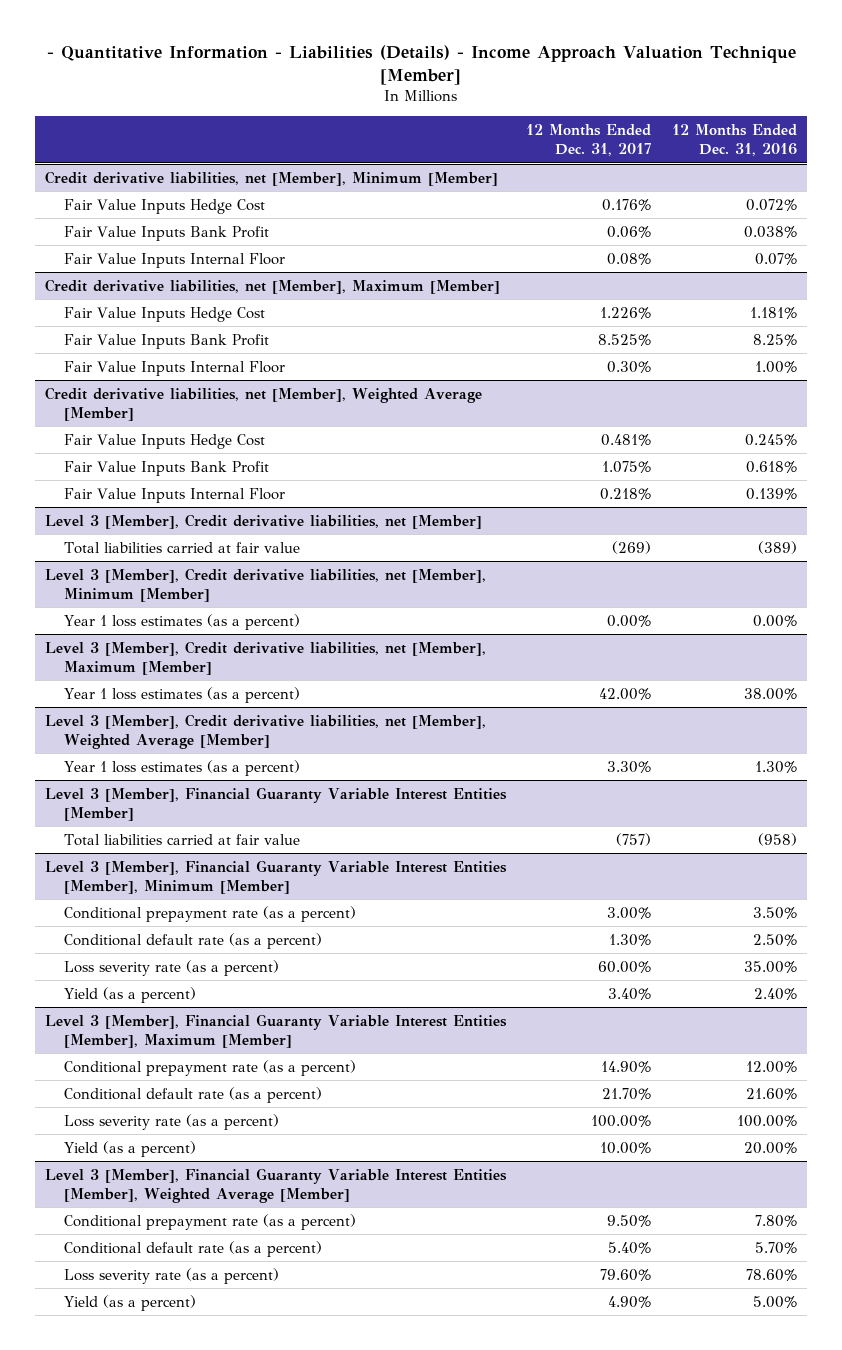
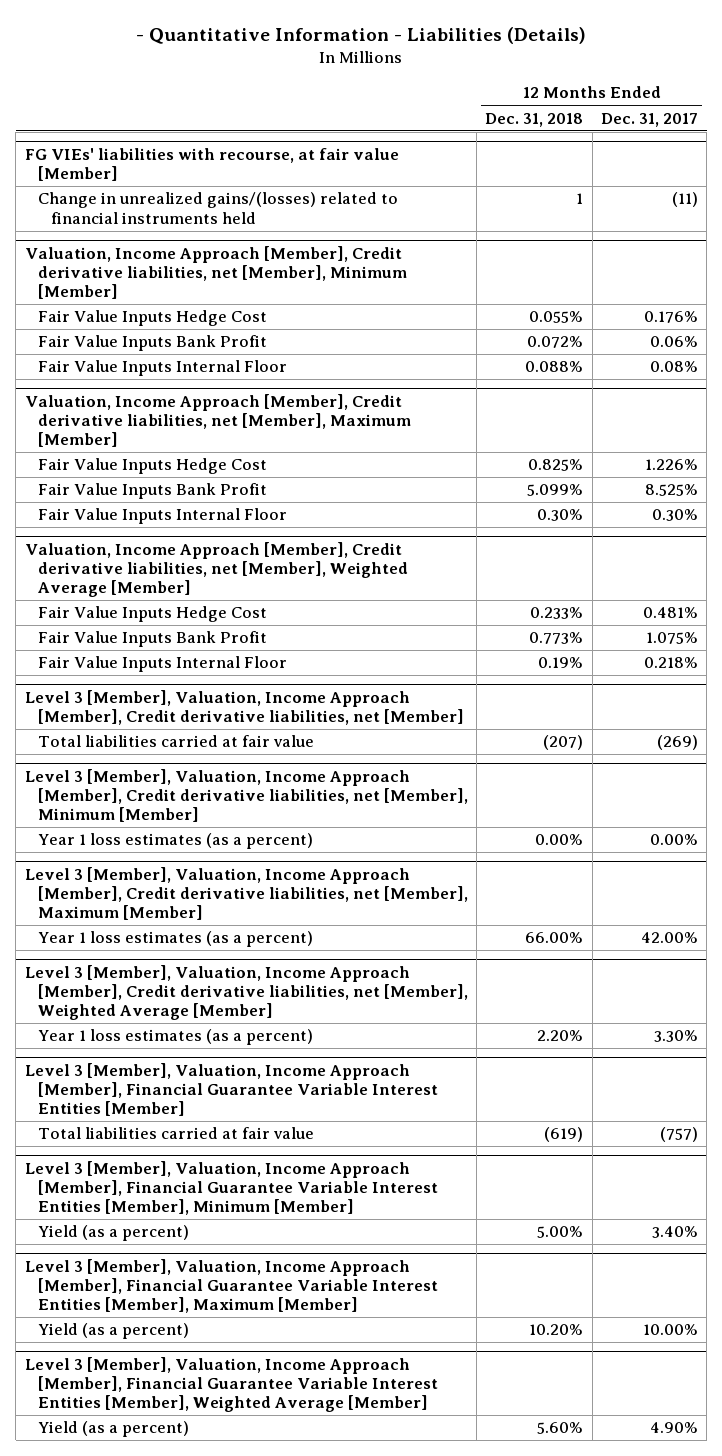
- - Quantitative Information - Liabilities (Details) - Income Approach Valuation Technique [Member]
+ - Quantitative Information - Liabilities (Details)
- | 12 Months Ended Dec. 31, 2017 | 12 Months Ended Dec. 31, 2016
+ | 12 Months Ended Dec. 31, 2018 | 12 Months Ended Dec. 31, 2017
- Credit derivative liabilities, net [Member], Minimum [Member]
+ FG VIEs' liabilities with recourse, at fair value [Member]
+ Change in unrealized gains/(losses) related to financial instruments held | 1 | (11)
+ Valuation, Income Approach [Member], Credit derivative liabilities, net [Member], Minimum [Member]
- Credit derivative liabilities, net [Member], Maximum [Member]
+ Valuation, Income Approach [Member], Credit derivative liabilities, net [Member], Maximum [Member]
- Credit derivative liabilities, net [Member], Weighted Average [Member]
+ Valuation, Income Approach [Member], Credit derivative liabilities, net [Member], Weighted Average [Member]
- Level 3 [Member], Credit derivative liabilities, net [Member]
+ Level 3 [Member], Valuation, Income Approach [Member], Credit derivative liabilities, net [Member]
- Level 3 [Member], Credit derivative liabilities, net [Member], Minimum [Member]
+ Level 3 [Member], Valuation, Income Approach [Member], Credit derivative liabilities, net [Member], Minimum [Member]
- Level 3 [Member], Credit derivative liabilities, net [Member], Maximum [Member]
+ Level 3 [Member], Valuation, Income Approach [Member], Credit derivative liabilities, net [Member], Maximum [Member]
- Level 3 [Member], Credit derivative liabilities, net [Member], Weighted Average [Member]
+ Level 3 [Member], Valuation, Income Approach [Member], Credit derivative liabilities, net [Member], Weighted Average [Member]
- Level 3 [Member], Financial Guaranty Variable Interest Entities [Member]
+ Level 3 [Member], Valuation, Income Approach [Member], Financial Guarantee Variable Interest Entities [Member]
- Level 3 [Member], Financial Guaranty Variable Interest Entities [Member], Minimum [Member]
- Conditional prepayment rate (as a percent) | 3.00% | 3.50%
- Conditional default rate (as a percent) | 1.30% | 2.50%
- Loss severity rate (as a percent) | 60.00% | 35.00%
+ Level 3 [Member], Valuation, Income Approach [Member], Financial Guarantee Variable Interest Entities [Member], Minimum [Member]
- Level 3 [Member], Financial Guaranty Variable Interest Entities [Member], Maximum [Member]
- Conditional prepayment rate (as a percent) | 14.90% | 12.00%
- Conditional default rate (as a percent) | 21.70% | 21.60%
- Loss severity rate (as a percent) | 100.00% | 100.00%
+ Level 3 [Member], Valuation, Income Approach [Member], Financial Guarantee Variable Interest Entities [Member], Maximum [Member]
- Level 3 [Member], Financial Guaranty Variable Interest Entities [Member], Weighted Average [Member]
- Conditional prepayment rate (as a percent) | 9.50% | 7.80%
- Conditional default rate (as a percent) | 5.40% | 5.70%
- Loss severity rate (as a percent) | 79.60% | 78.60%
+ Level 3 [Member], Valuation, Income Approach [Member], Financial Guarantee Variable Interest Entities [Member], Weighted Average [Member]

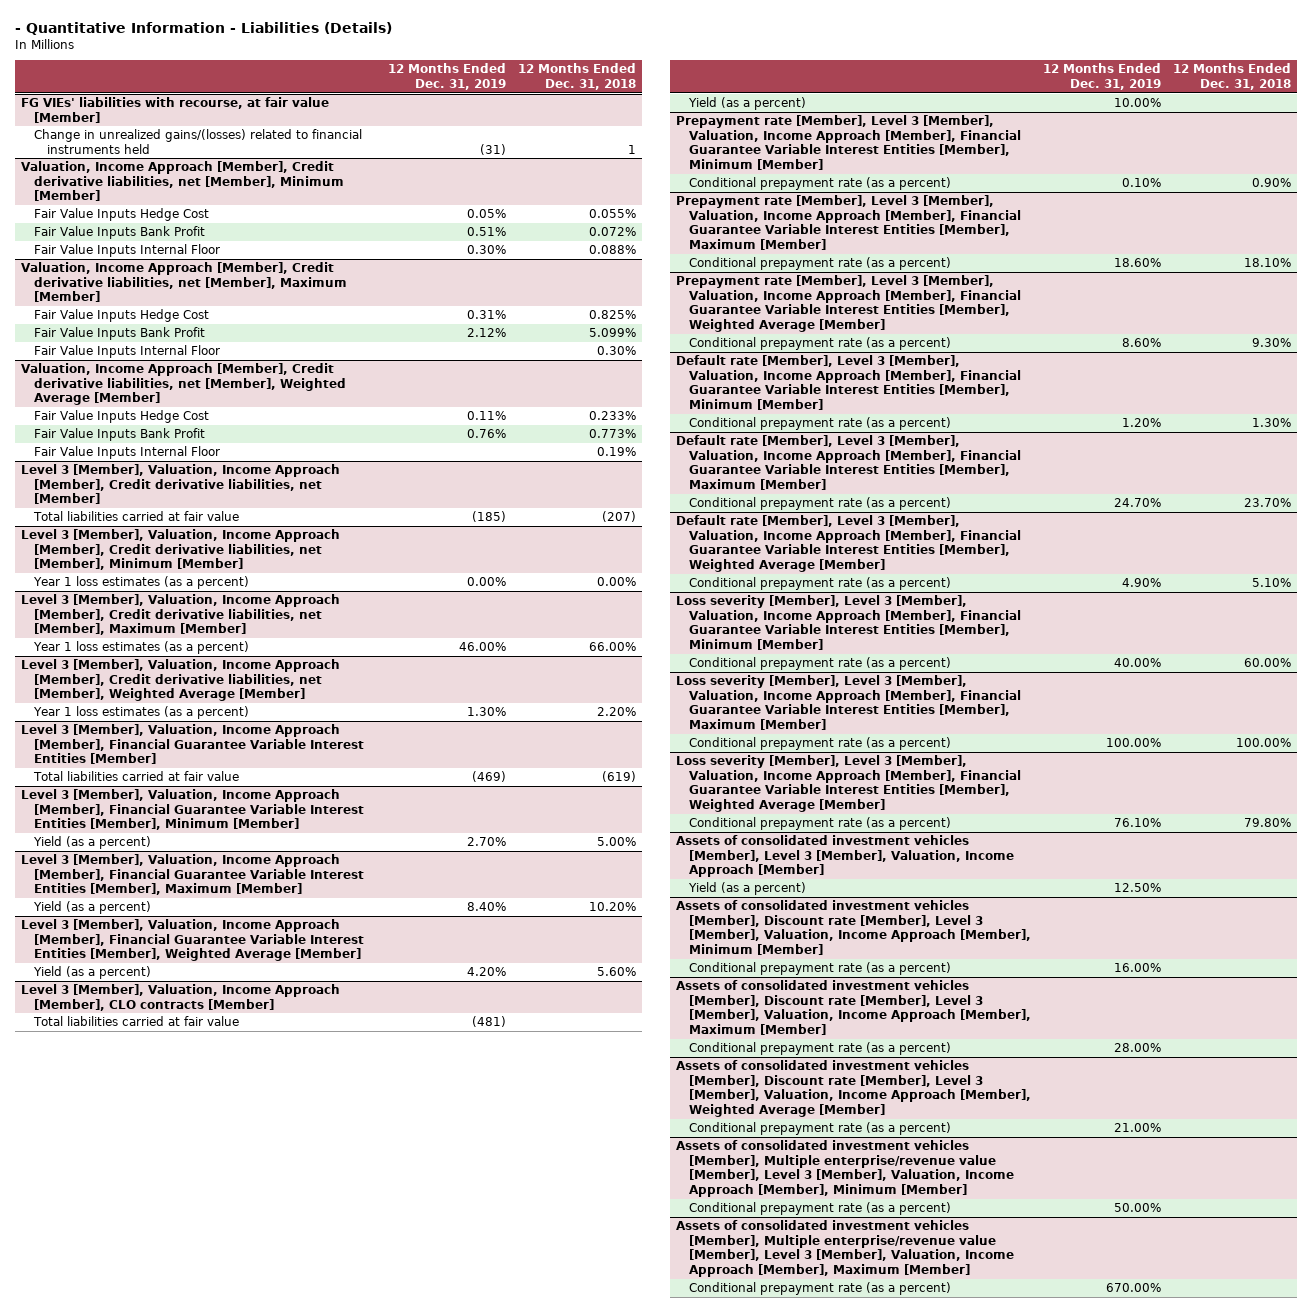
- | 12 Months Ended Dec. 31, 2018 | 12 Months Ended Dec. 31, 2017
+ | 12 Months Ended Dec. 31, 2019 | 12 Months Ended Dec. 31, 2018
+ Level 3 [Member], Valuation, Income Approach [Member], CLO contracts [Member]
+ Total liabilities carried at fair value | (481) |
+ Yield (as a percent) | 10.00% |
+ Prepayment rate [Member], Level 3 [Member], Valuation, Income Approach [Member], Financial Guarantee Variable Interest Entities [Member], Minimum [Member]
+ Conditional prepayment rate (as a percent) | 0.10% | 0.90%
+ Prepayment rate [Member], Level 3 [Member], Valuation, Income Approach [Member], Financial Guarantee Variable Interest Entities [Member], Maximum [Member]
+ Conditional prepayment rate (as a percent) | 18.60% | 18.10%
+ Prepayment rate [Member], Level 3 [Member], Valuation, Income Approach [Member], Financial Guarantee Variable Interest Entities [Member], Weighted Average [Member]
+ Conditional prepayment rate (as a percent) | 8.60% | 9.30%
+ Default rate [Member], Level 3 [Member], Valuation, Income Approach [Member], Financial Guarantee Variable Interest Entities [Member], Minimum [Member]
+ Conditional prepayment rate (as a percent) | 1.20% | 1.30%
+ Default rate [Member], Level 3 [Member], Valuation, Income Approach [Member], Financial Guarantee Variable Interest Entities [Member], Maximum [Member]
+ Conditional prepayment rate (as a percent) | 24.70% | 23.70%
+ Default rate [Member], Level 3 [Member], Valuation, Income Approach [Member], Financial Guarantee Variable Interest Entities [Member], Weighted Average [Member]
+ Conditional prepayment rate (as a percent) | 4.90% | 5.10%
+ Loss severity [Member], Level 3 [Member], Valuation, Income Approach [Member], Financial Guarantee Variable Interest Entities [Member], Minimum [Member]
+ Conditional prepayment rate (as a percent) | 40.00% | 60.00%
+ Loss severity [Member], Level 3 [Member], Valuation, Income Approach [Member], Financial Guarantee Variable Interest Entities [Member], Maximum [Member]
+ Conditional prepayment rate (as a percent) | 100.00% | 100.00%
+ Loss severity [Member], Level 3 [Member], Valuation, Income Approach [Member], Financial Guarantee Variable Interest Entities [Member], Weighted Average [Member]
+ Conditional prepayment rate (as a percent) | 76.10% | 79.80%
+ Assets of consolidated investment vehicles [Member], Level 3 [Member], Valuation, Income Approach [Member]
+ Yield (as a percent) | 12.50% |
+ Assets of consolidated investment vehicles [Member], Discount rate [Member], Level 3 [Member], Valuation, Income Approach [Member], Minimum [Member]
+ Conditional prepayment rate (as a percent) | 16.00% |
+ Assets of consolidated investment vehicles [Member], Discount rate [Member], Level 3 [Member], Valuation, Income Approach [Member], Maximum [Member]
+ Conditional prepayment rate (as a percent) | 28.00% |
+ Assets of consolidated investment vehicles [Member], Discount rate [Member], Level 3 [Member], Valuation, Income Approach [Member], Weighted Average [Member]
+ Conditional prepayment rate (as a percent) | 21.00% |
+ Assets of consolidated investment vehicles [Member], Multiple enterprise/revenue value [Member], Level 3 [Member], Valuation, Income Approach [Member], Minimum [Member]
+ Conditional prepayment rate (as a percent) | 50.00% |
+ Assets of consolidated investment vehicles [Member], Multiple enterprise/revenue value [Member], Level 3 [Member], Valuation, Income Approach [Member], Maximum [Member]
+ Conditional prepayment rate (as a percent) | 670.00% |

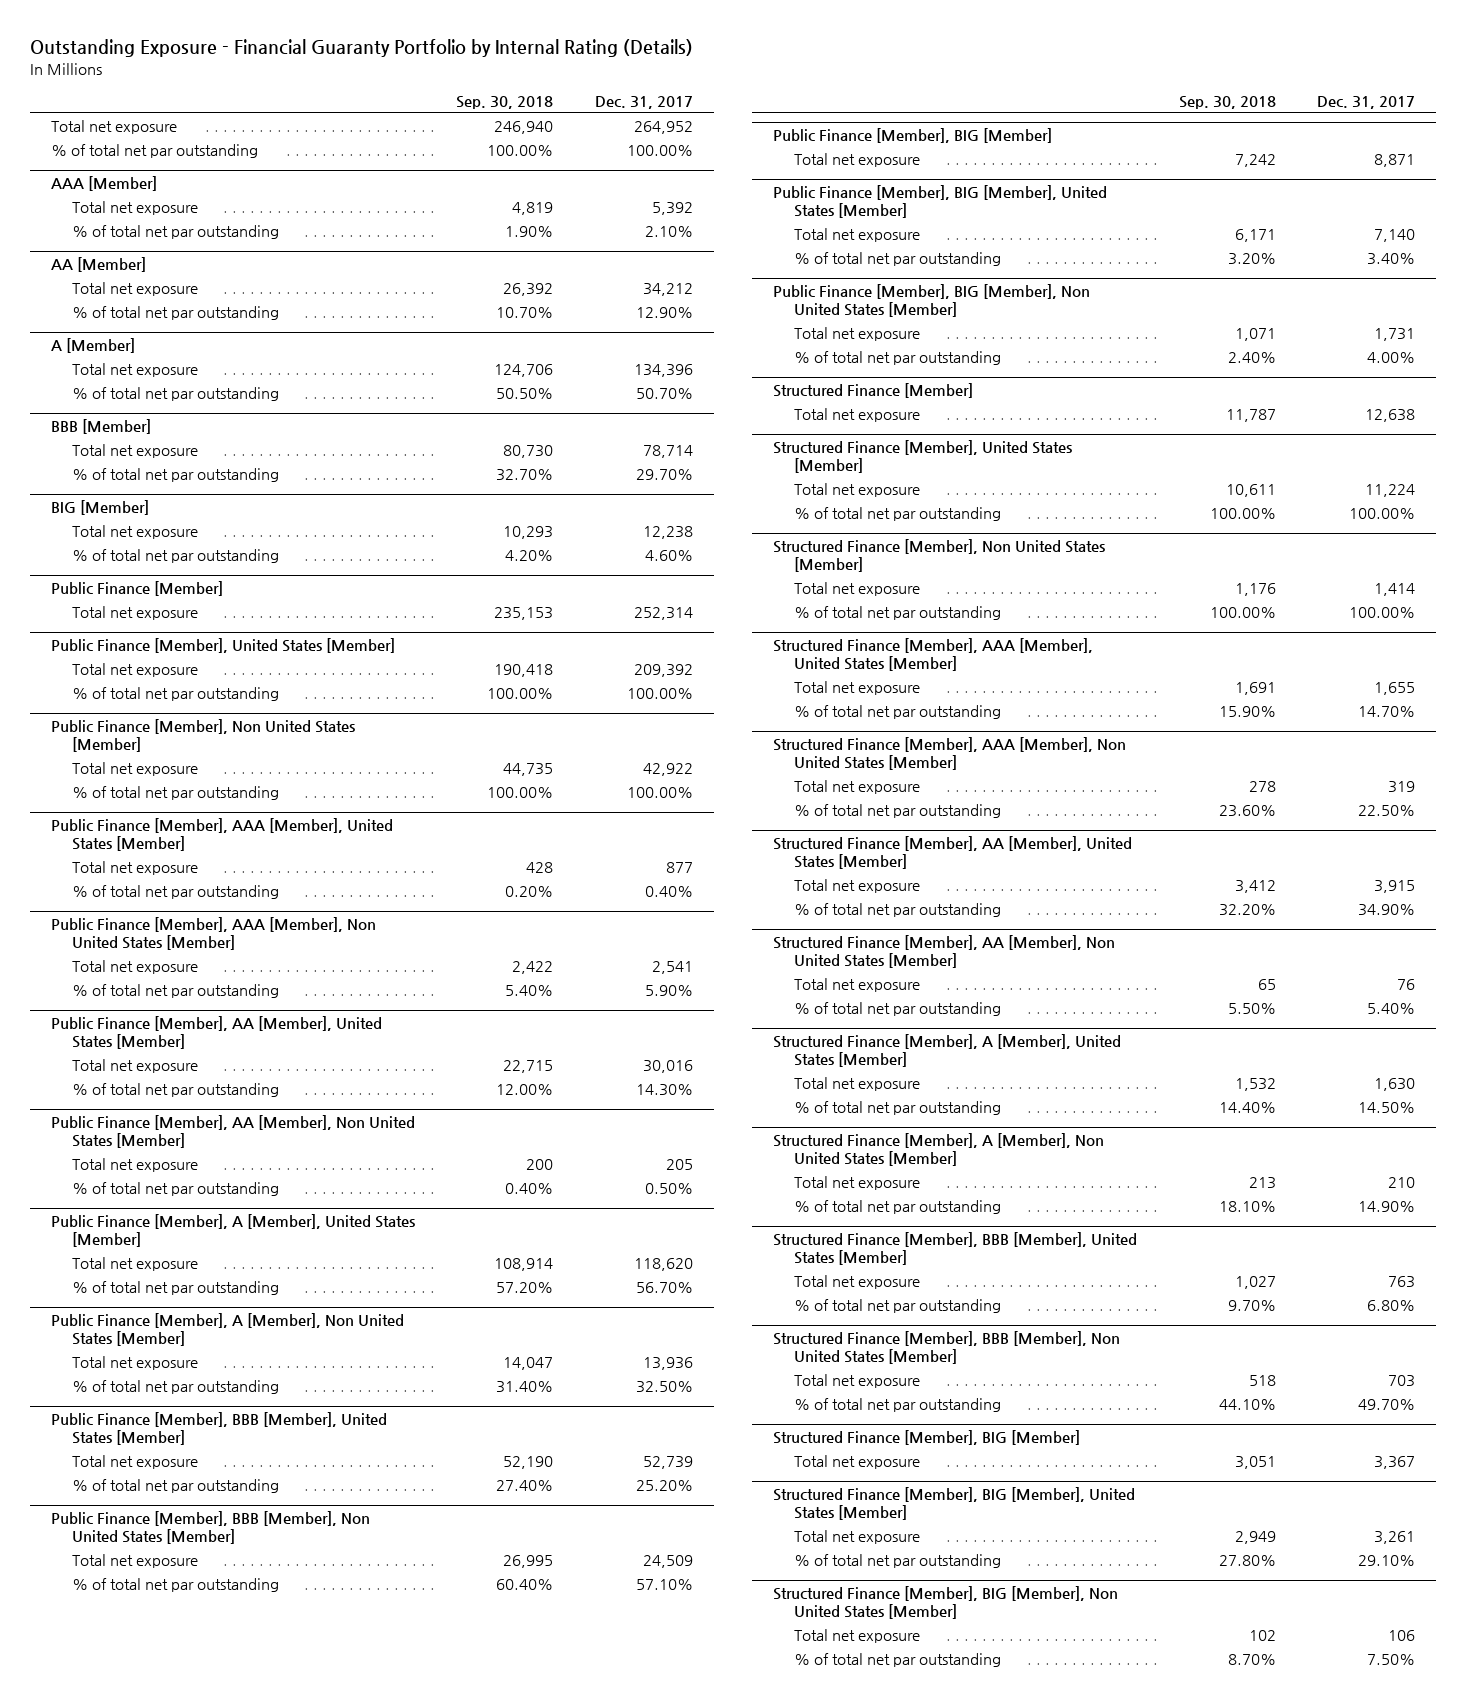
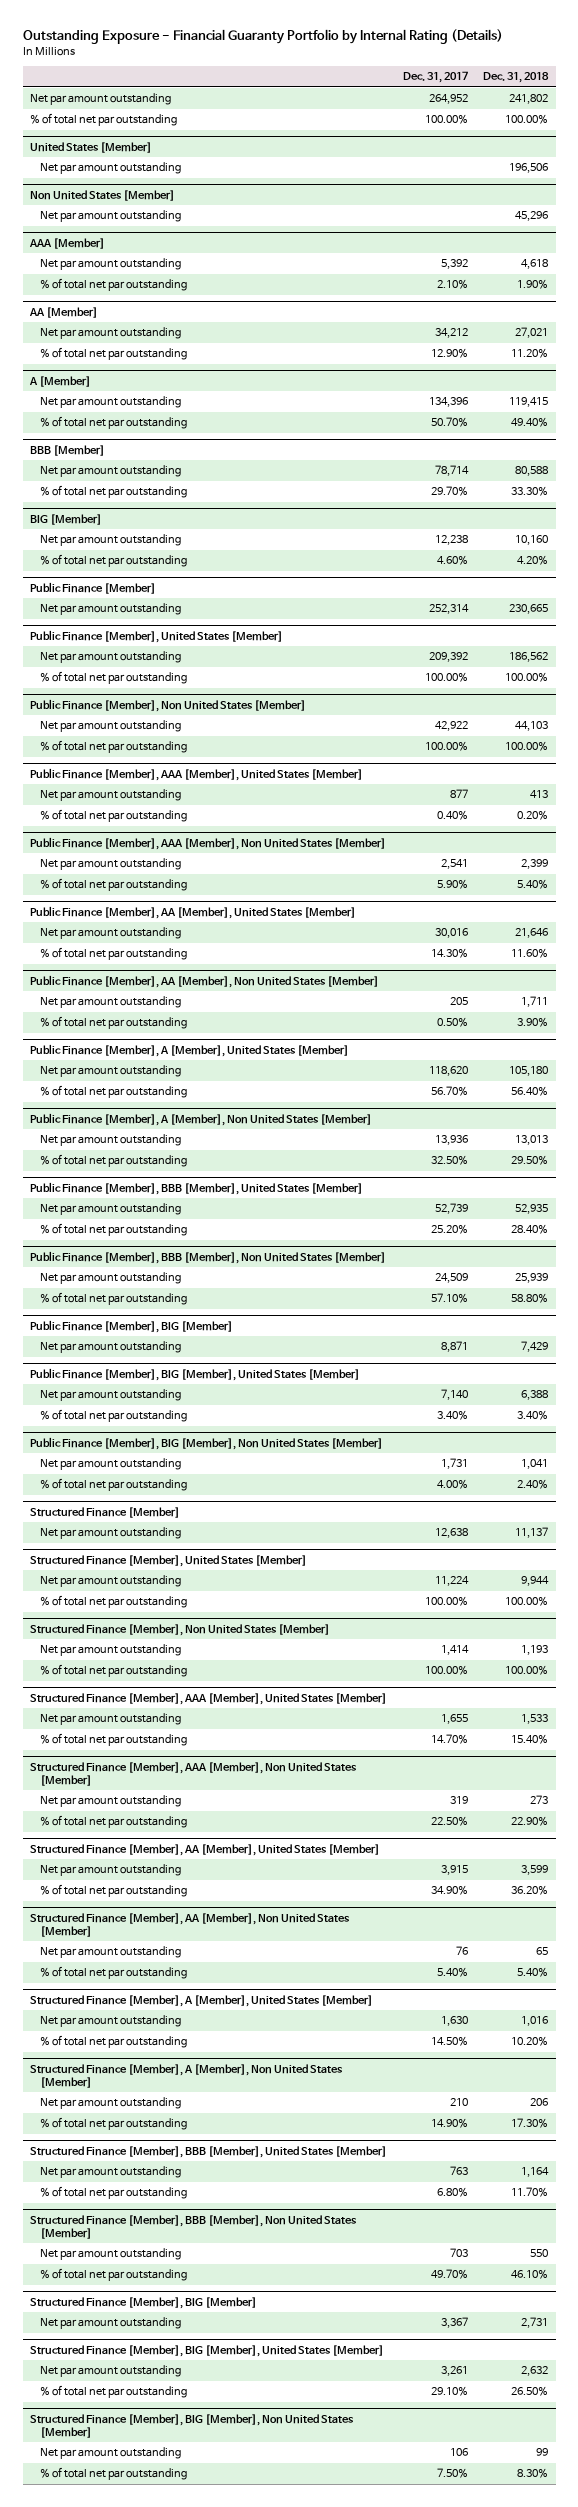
- | Sep. 30, 2018 | Dec. 31, 2017
+ | Dec. 31, 2017 | Dec. 31, 2018
- Total net exposure | 246,940 | 264,952
+ Net par amount outstanding | 264,952 | 241,802
+ United States [Member]
+ Net par amount outstanding | | 196,506
+ Non United States [Member]
+ Net par amount outstanding | | 45,296
@ AAA [Member]
- Total net exposure | 4,819 | 5,392
+ Net par amount outstanding | 5,392 | 4,618
@ AA [Member]
- Total net exposure | 26,392 | 34,212
+ Net par amount outstanding | 34,212 | 27,021
@ A [Member]
- Total net exposure | 124,706 | 134,396
+ Net par amount outstanding | 134,396 | 119,415
@ BBB [Member]
- Total net exposure | 80,730 | 78,714
+ Net par amount outstanding | 78,714 | 80,588
@ BIG [Member]
- Total net exposure | 10,293 | 12,238
+ Net par amount outstanding | 12,238 | 10,160
@ Public Finance [Member]
- Total net exposure | 235,153 | 252,314
+ Net par amount outstanding | 252,314 | 230,665
@ Public Finance [Member], United States [Member]
- Total net exposure | 190,418 | 209,392
+ Net par amount outstanding | 209,392 | 186,562
@ Public Finance [Member], Non United States [Member]
- Total net exposure | 44,735 | 42,922
+ Net par amount outstanding | 42,922 | 44,103
@ Public Finance [Member], AAA [Member], United States [Member]
- Total net exposure | 428 | 877
+ Net par amount outstanding | 877 | 413
@ Public Finance [Member], AAA [Member], Non United States [Member]
- Total net exposure | 2,422 | 2,541
+ Net par amount outstanding | 2,541 | 2,399
@ Public Finance [Member], AA [Member], United States [Member]
- Total net exposure | 22,715 | 30,016
+ Net par amount outstanding | 30,016 | 21,646
@ Public Finance [Member], AA [Member], Non United States [Member]
- Total net exposure | 200 | 205
+ Net par amount outstanding | 205 | 1,711
@ Public Finance [Member], A [Member], United States [Member]
- Total net exposure | 108,914 | 118,620
+ Net par amount outstanding | 118,620 | 105,180
@ Public Finance [Member], A [Member], Non United States [Member]
- Total net exposure | 14,047 | 13,936
+ Net par amount outstanding | 13,936 | 13,013
@ Public Finance [Member], BBB [Member], United States [Member]
- Total net exposure | 52,190 | 52,739
+ Net par amount outstanding | 52,739 | 52,935
@ Public Finance [Member], BBB [Member], Non United States [Member]
- Total net exposure | 26,995 | 24,509
+ Net par amount outstanding | 24,509 | 25,939
@ Public Finance [Member], BIG [Member]
- Total net exposure | 7,242 | 8,871
+ Net par amount outstanding | 8,871 | 7,429
@ Public Finance [Member], BIG [Member], United States [Member]
- Total net exposure | 6,171 | 7,140
+ Net par amount outstanding | 7,140 | 6,388
@ Public Finance [Member], BIG [Member], Non United States [Member]
- Total net exposure | 1,071 | 1,731
+ Net par amount outstanding | 1,731 | 1,041
@ Structured Finance [Member]
- Total net exposure | 11,787 | 12,638
+ Net par amount outstanding | 12,638 | 11,137
@ Structured Finance [Member], United States [Member]
- Total net exposure | 10,611 | 11,224
+ Net par amount outstanding | 11,224 | 9,944
@ Structured Finance [Member], Non United States [Member]
- Total net exposure | 1,176 | 1,414
+ Net par amount outstanding | 1,414 | 1,193
@ Structured Finance [Member], AAA [Member], United States [Member]
- Total net exposure | 1,691 | 1,655
+ Net par amount outstanding | 1,655 | 1,533
@ Structured Finance [Member], AAA [Member], Non United States [Member]
- Total net exposure | 278 | 319
+ Net par amount outstanding | 319 | 273
@ Structured Finance [Member], AA [Member], United States [Member]
- Total net exposure | 3,412 | 3,915
+ Net par amount outstanding | 3,915 | 3,599
@ Structured Finance [Member], AA [Member], Non United States [Member]
- Total net exposure | 65 | 76
+ Net par amount outstanding | 76 | 65
@ Structured Finance [Member], A [Member], United States [Member]
- Total net exposure | 1,532 | 1,630
+ Net par amount outstanding | 1,630 | 1,016
@ Structured Finance [Member], A [Member], Non United States [Member]
- Total net exposure | 213 | 210
+ Net par amount outstanding | 210 | 206
@ Structured Finance [Member], BBB [Member], United States [Member]
- Total net exposure | 1,027 | 763
+ Net par amount outstanding | 763 | 1,164
@ Structured Finance [Member], BBB [Member], Non United States [Member]
- Total net exposure | 518 | 703
+ Net par amount outstanding | 703 | 550
@ Structured Finance [Member], BIG [Member]
- Total net exposure | 3,051 | 3,367
+ Net par amount outstanding | 3,367 | 2,731
@ Structured Finance [Member], BIG [Member], United States [Member]
- Total net exposure | 2,949 | 3,261
+ Net par amount outstanding | 3,261 | 2,632
@ Structured Finance [Member], BIG [Member], Non United States [Member]
- Total net exposure | 102 | 106
+ Net par amount outstanding | 106 | 99

